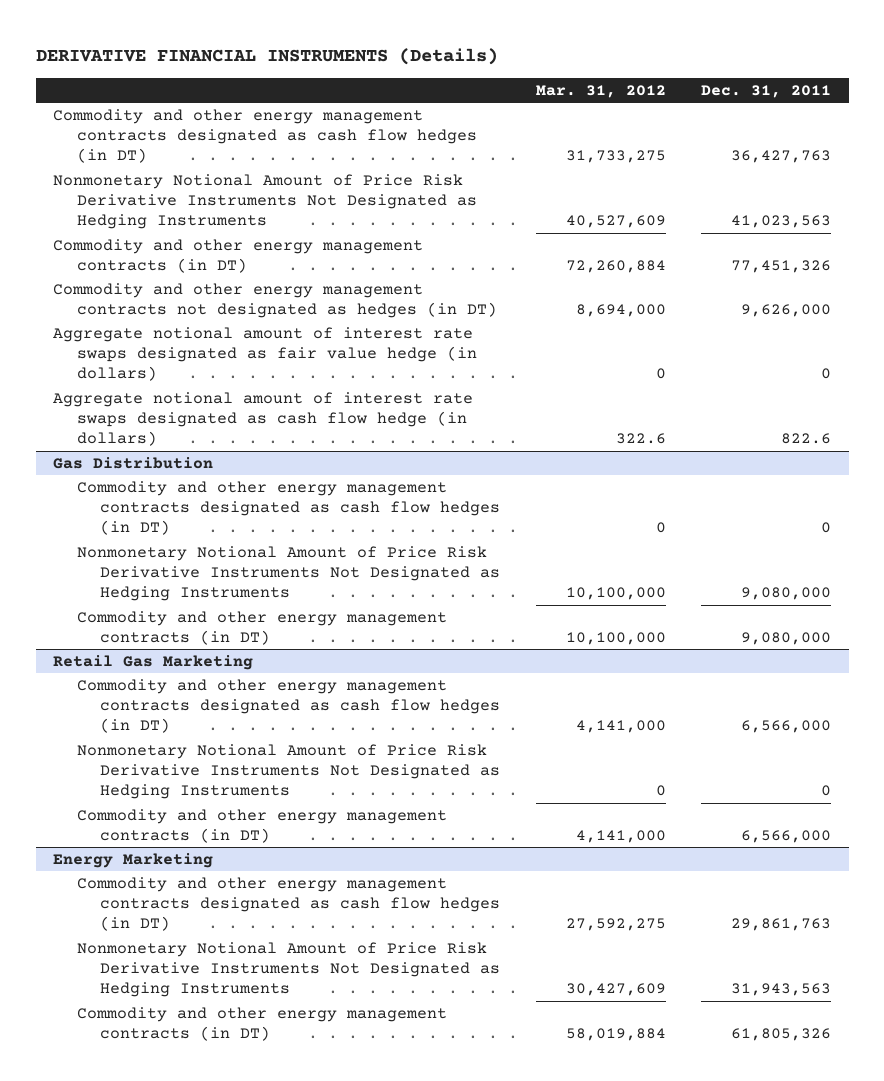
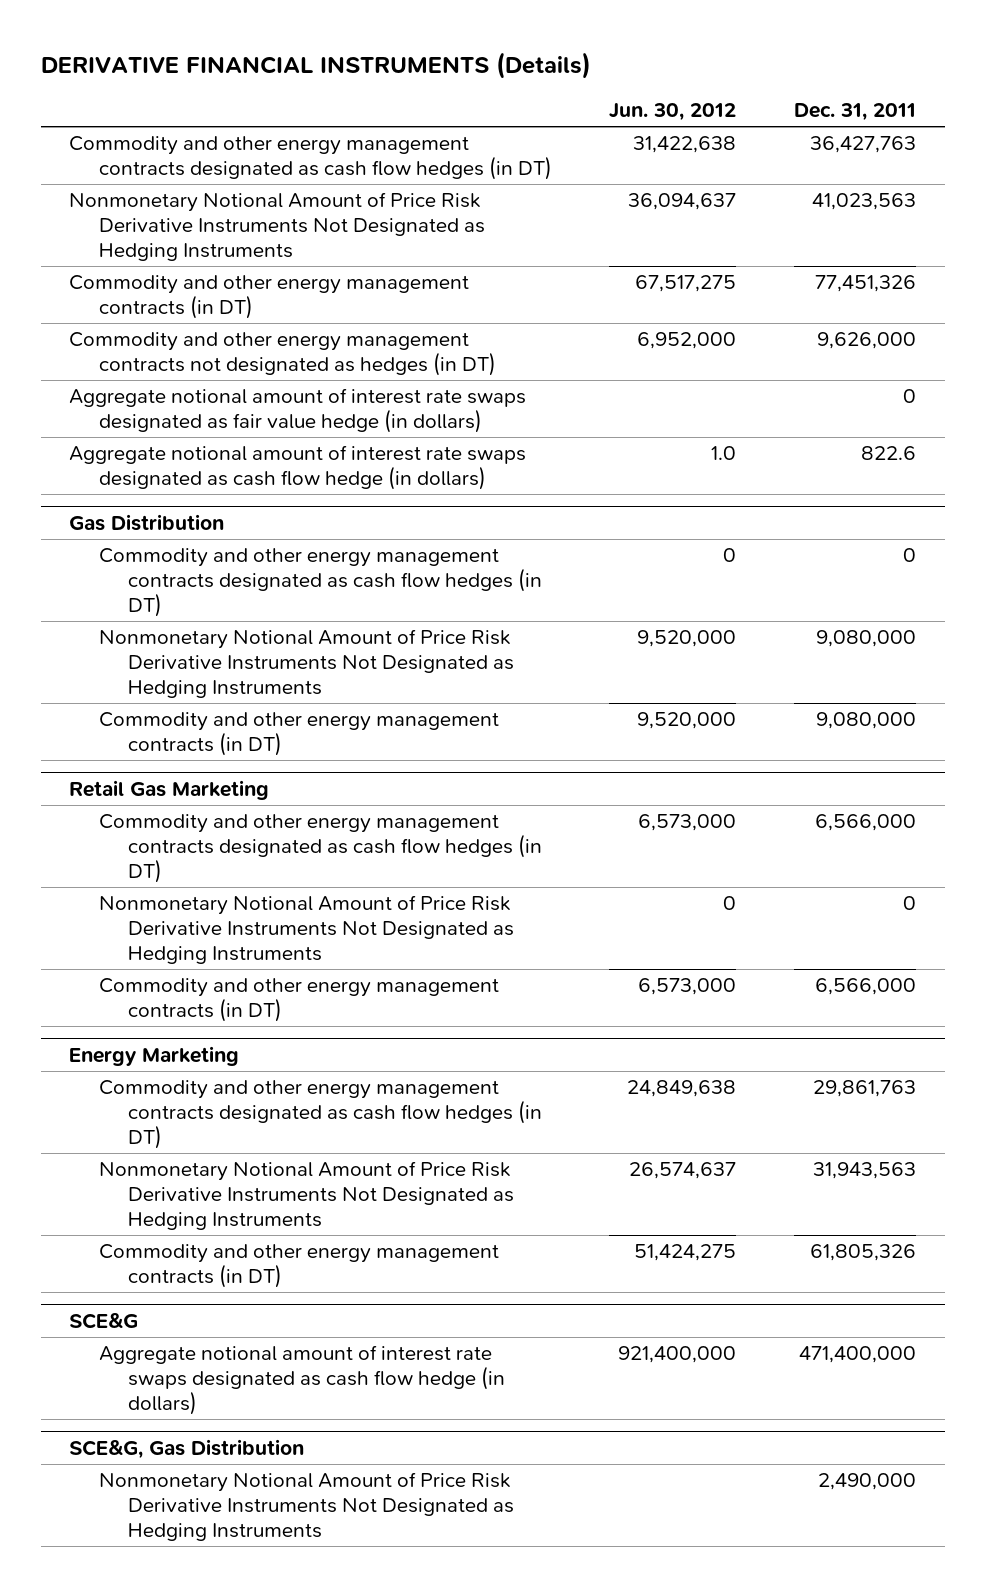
- | Mar. 31, 2012 | Dec. 31, 2011
+ | Jun. 30, 2012 | Dec. 31, 2011
+ SCE&G
+ Aggregate notional amount of interest rate swaps designated as cash flow hedge (in dollars) | 921,400,000 | 471,400,000
+ SCE&G, Gas Distribution
+ Nonmonetary Notional Amount of Price Risk Derivative Instruments Not Designated as Hedging Instruments | | 2,490,000

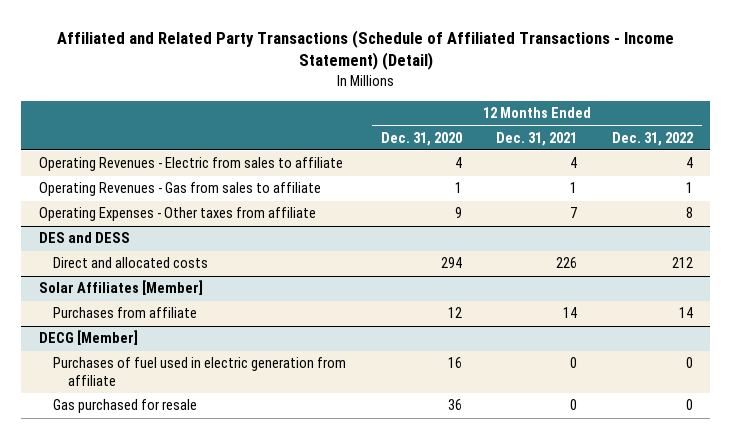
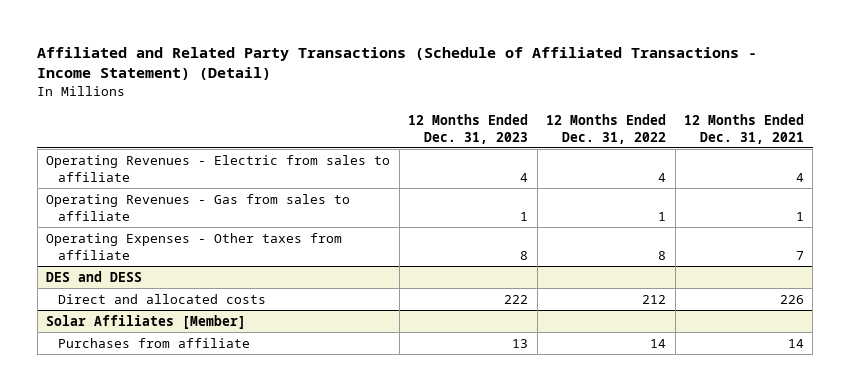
- | 12 Months Ended Dec. 31, 2020 | 12 Months Ended Dec. 31, 2021 | 12 Months Ended Dec. 31, 2022
+ | 12 Months Ended Dec. 31, 2023 | 12 Months Ended Dec. 31, 2022 | 12 Months Ended Dec. 31, 2021
- DECG [Member]
- Purchases of fuel used in electric generation from affiliate | 16 | 0 | 0
- Gas purchased for resale | 36 | 0 | 0

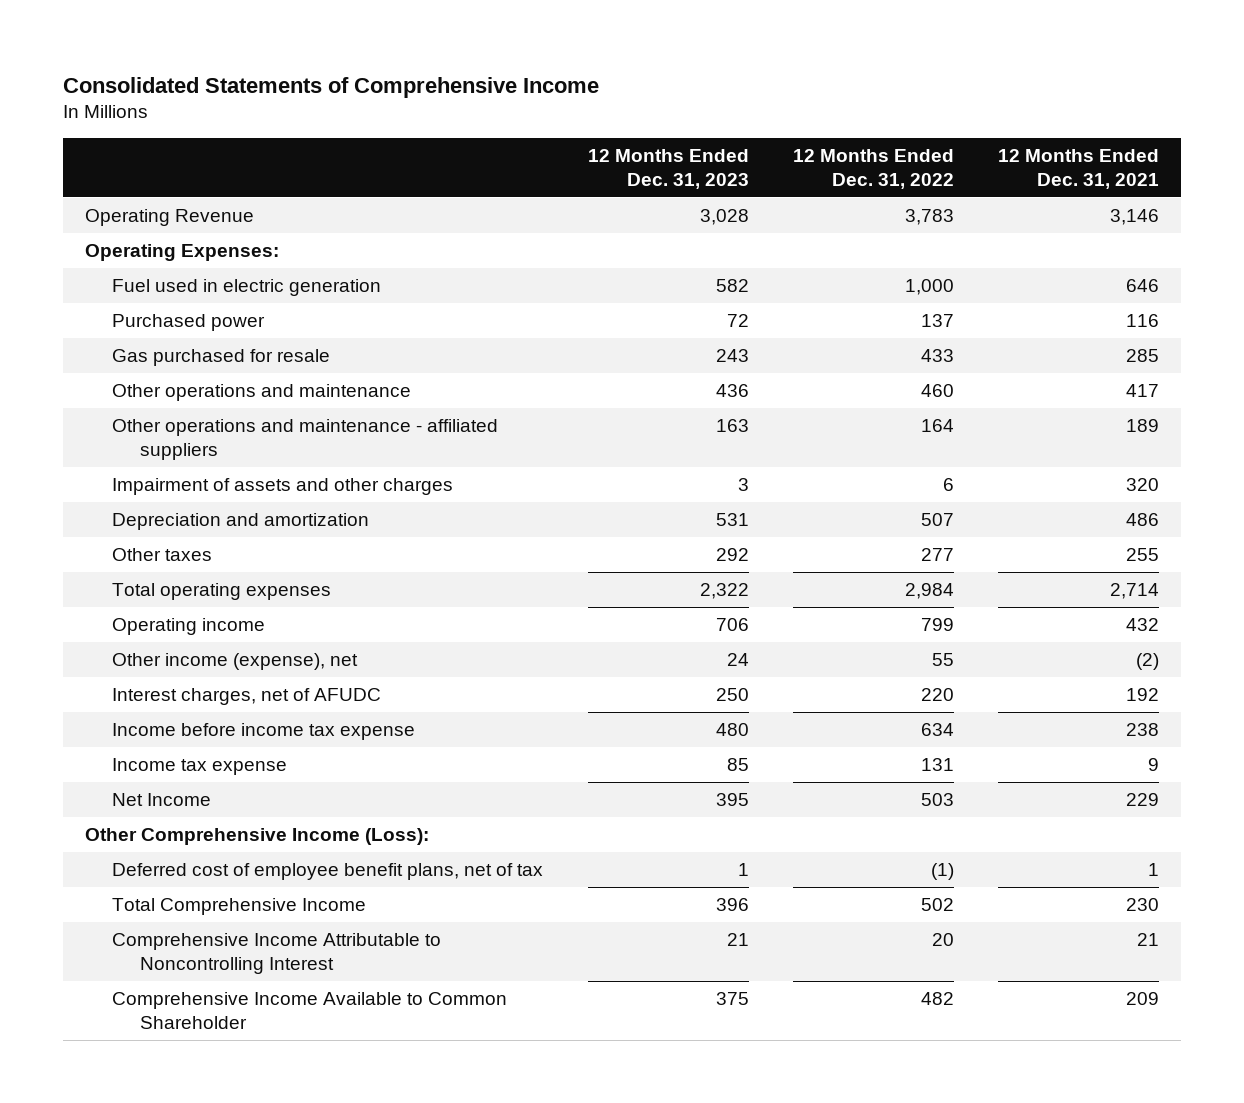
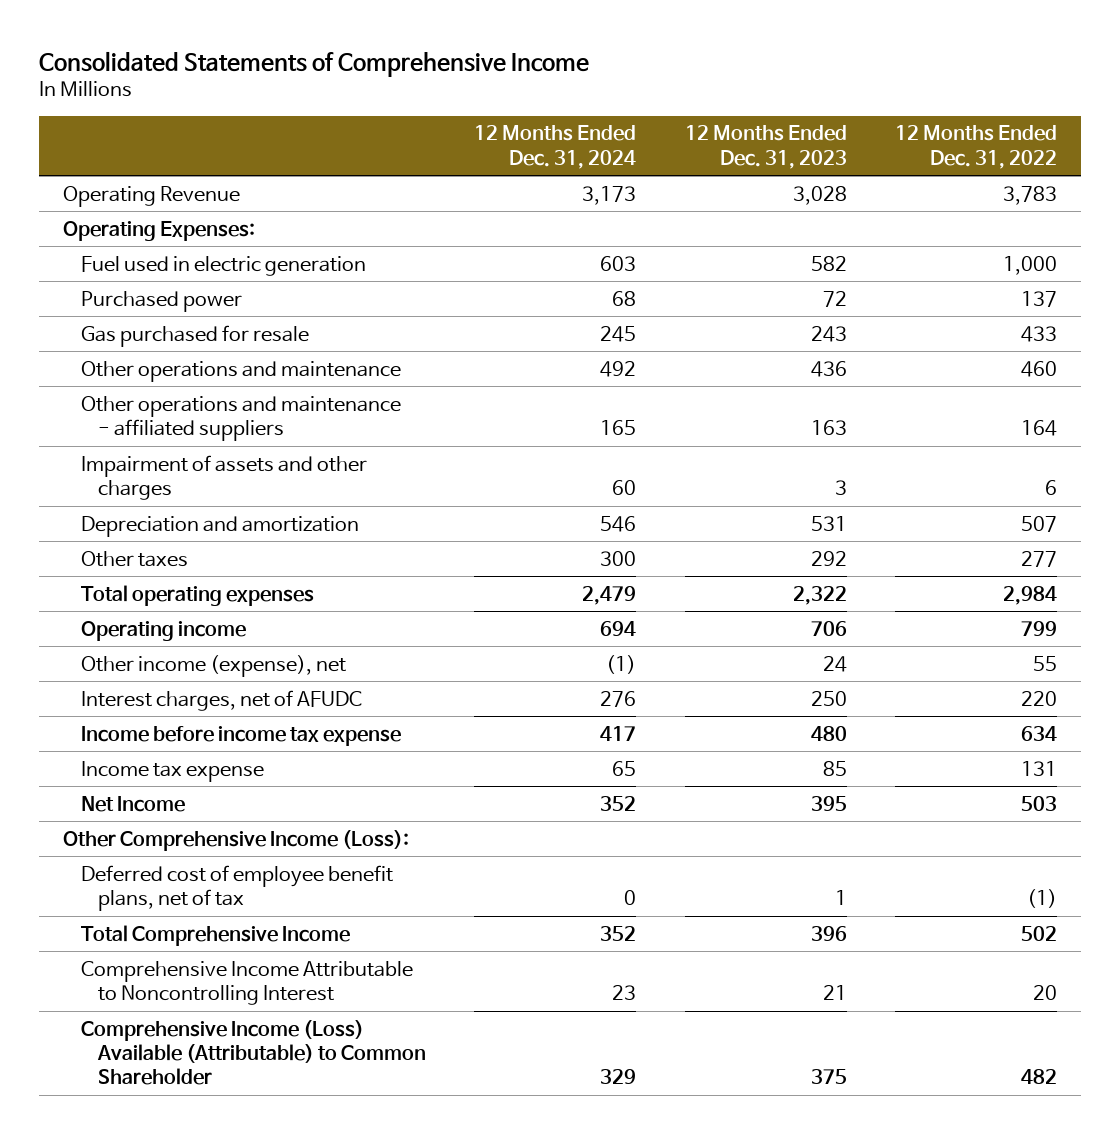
- | 12 Months Ended Dec. 31, 2023 | 12 Months Ended Dec. 31, 2022 | 12 Months Ended Dec. 31, 2021
+ | 12 Months Ended Dec. 31, 2024 | 12 Months Ended Dec. 31, 2023 | 12 Months Ended Dec. 31, 2022
- Comprehensive Income Available to Common Shareholder | 375 | 482 | 209
+ Comprehensive Income (Loss) Available (Attributable) to Common Shareholder | 329 | 375 | 482

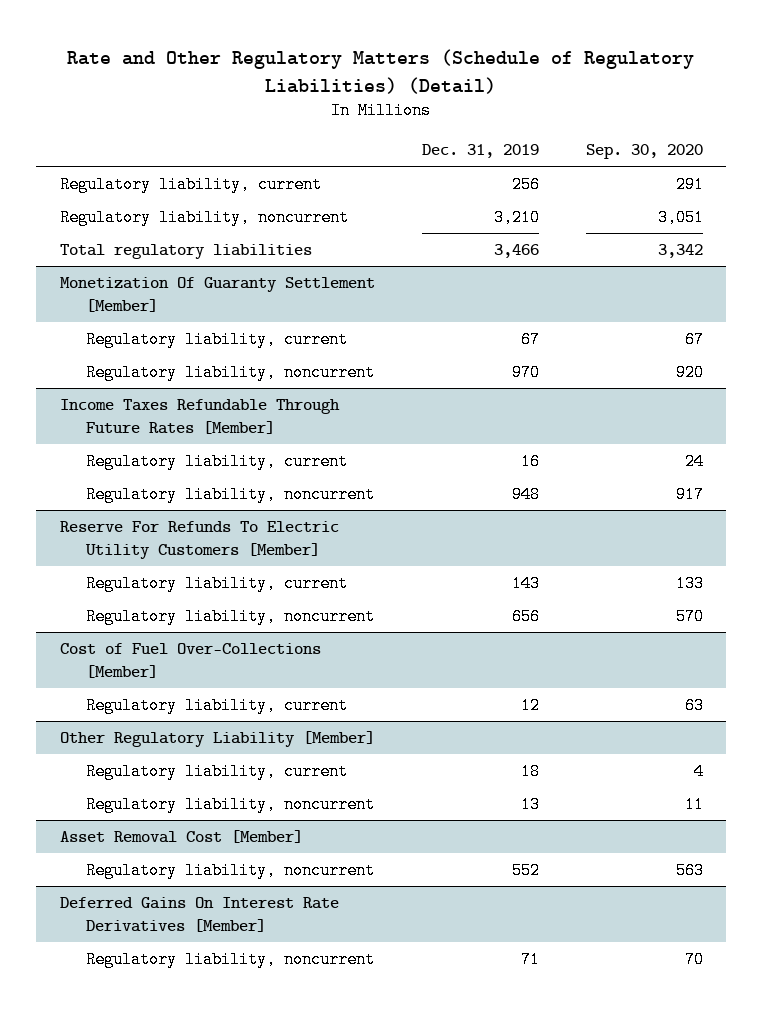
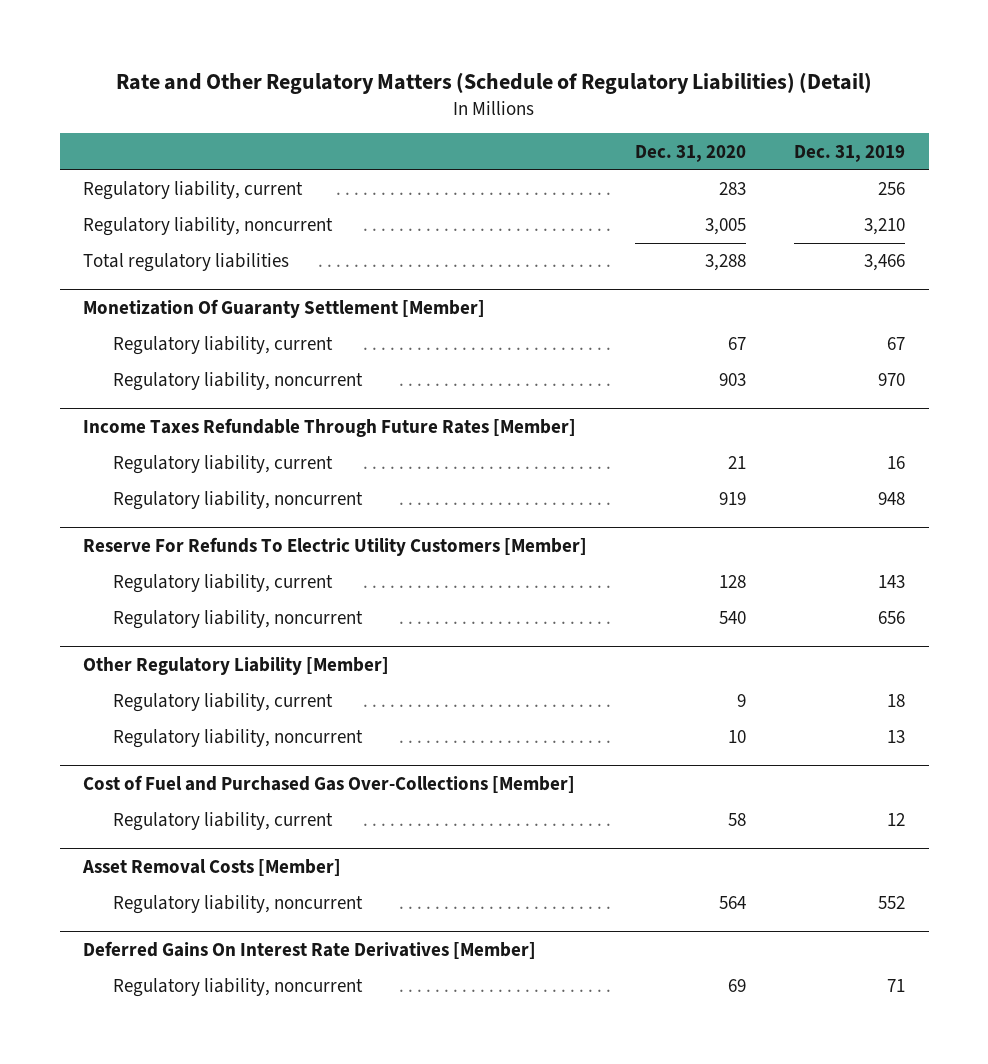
- | Dec. 31, 2019 | Sep. 30, 2020
+ | Dec. 31, 2020 | Dec. 31, 2019
- Cost of Fuel Over-Collections [Member]
- Regulatory liability, current | 12 | 63
- Asset Removal Cost [Member]
+ Cost of Fuel and Purchased Gas Over-Collections [Member]
+ Regulatory liability, current | 58 | 12
+ Asset Removal Costs [Member]

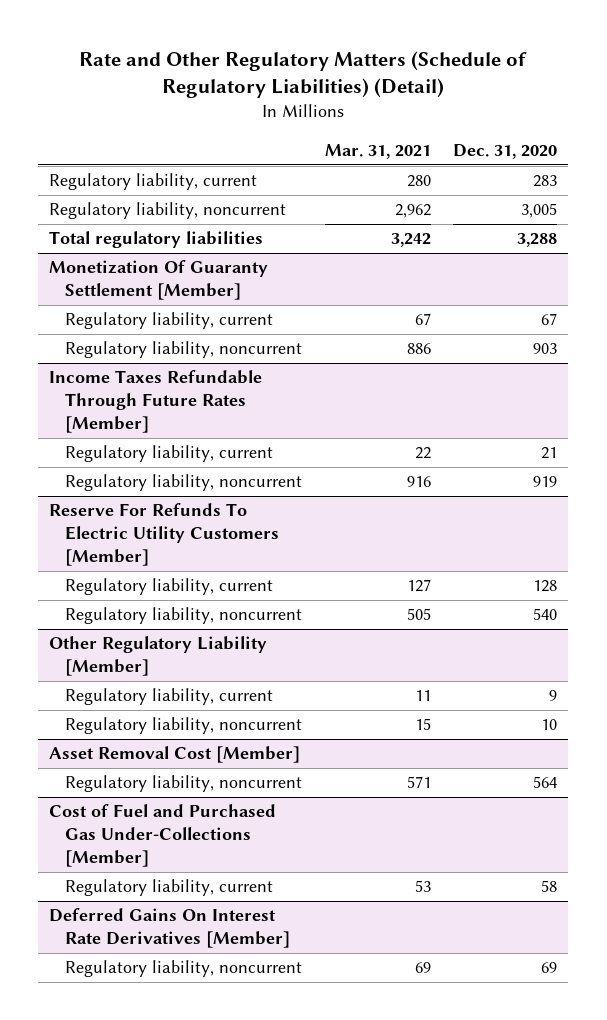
- | Dec. 31, 2020 | Dec. 31, 2019
+ | Mar. 31, 2021 | Dec. 31, 2020
- Cost of Fuel and Purchased Gas Over-Collections [Member]
- Regulatory liability, current | 58 | 12
- Asset Removal Costs [Member]
+ Asset Removal Cost [Member]
+ Cost of Fuel and Purchased Gas Under-Collections [Member]
+ Regulatory liability, current | 53 | 58

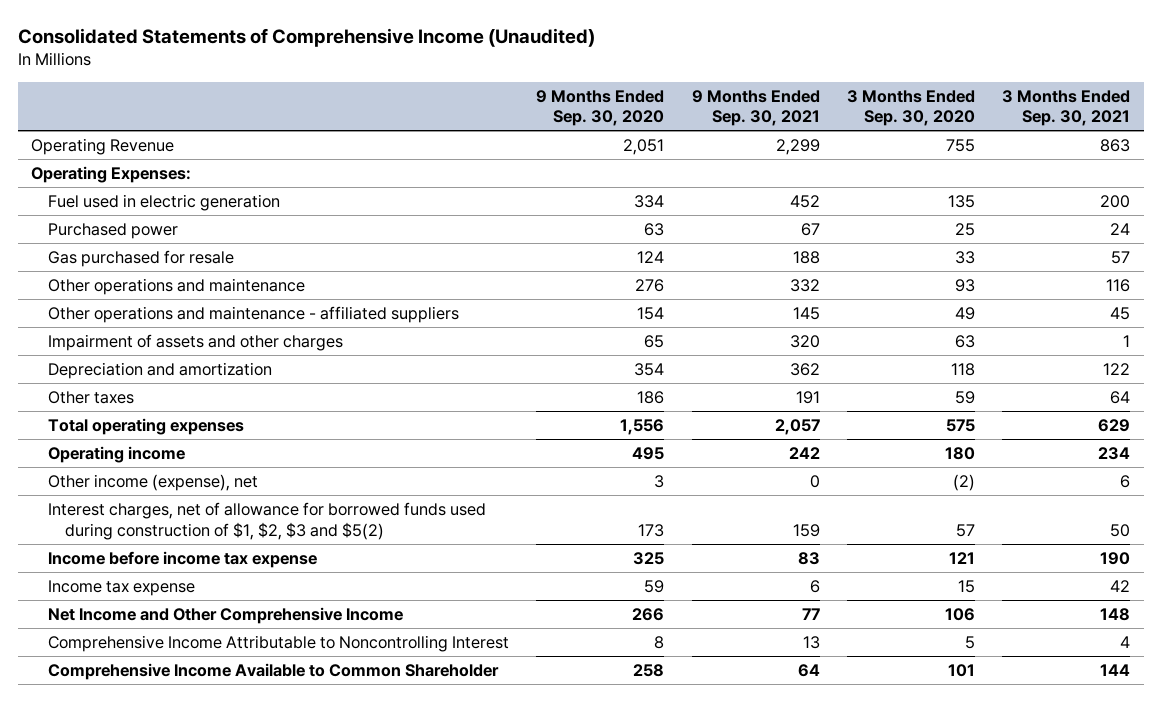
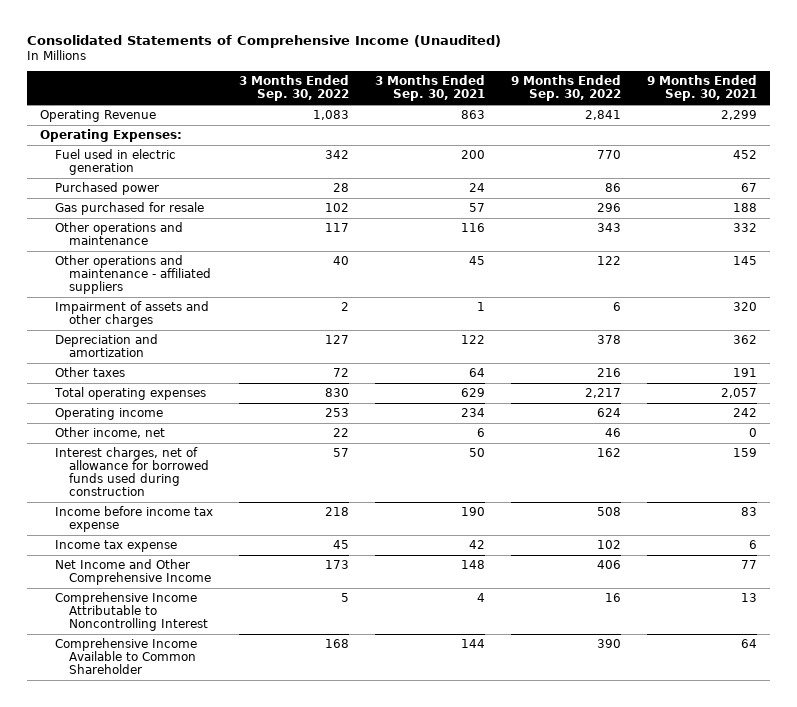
- | 9 Months Ended Sep. 30, 2020 | 9 Months Ended Sep. 30, 2021 | 3 Months Ended Sep. 30, 2020 | 3 Months Ended Sep. 30, 2021
+ | 3 Months Ended Sep. 30, 2022 | 3 Months Ended Sep. 30, 2021 | 9 Months Ended Sep. 30, 2022 | 9 Months Ended Sep. 30, 2021
- Other income (expense), net | 3 | 0 | (2) | 6
- Interest charges, net of allowance for borrowed funds used during construction of $1, $2, $3 and $5(2) | 173 | 159 | 57 | 50
+ Other income, net | 22 | 6 | 46 | 0
+ Interest charges, net of allowance for borrowed funds used during construction | 57 | 50 | 162 | 159

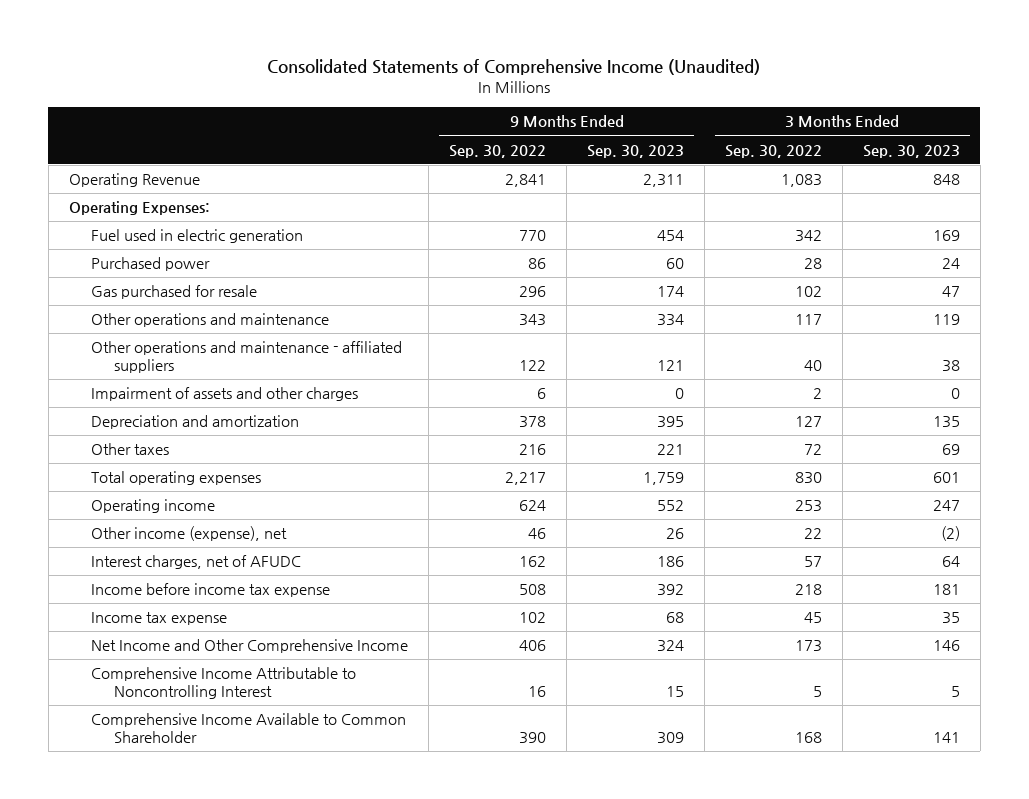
- | 3 Months Ended Sep. 30, 2022 | 3 Months Ended Sep. 30, 2021 | 9 Months Ended Sep. 30, 2022 | 9 Months Ended Sep. 30, 2021
+ | 9 Months Ended Sep. 30, 2022 | 9 Months Ended Sep. 30, 2023 | 3 Months Ended Sep. 30, 2022 | 3 Months Ended Sep. 30, 2023
- Other income, net | 22 | 6 | 46 | 0
- Interest charges, net of allowance for borrowed funds used during construction | 57 | 50 | 162 | 159
+ Other income (expense), net | 46 | 26 | 22 | (2)
+ Interest charges, net of AFUDC | 162 | 186 | 57 | 64

